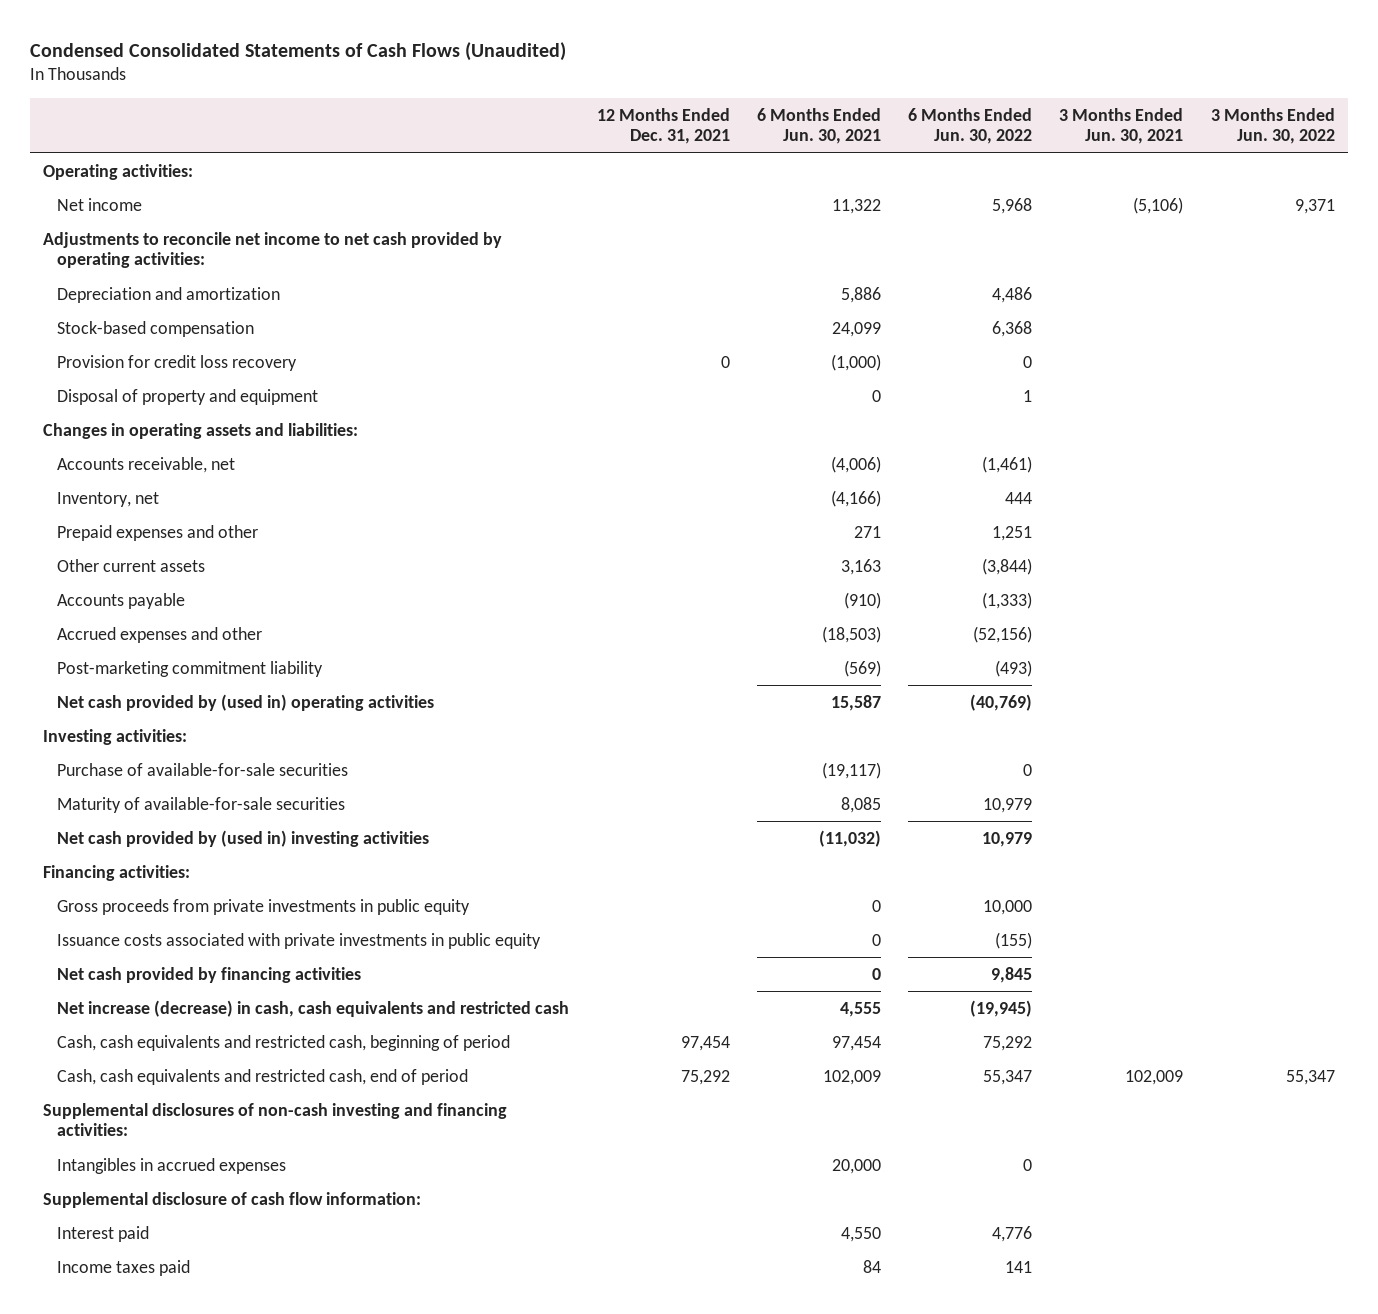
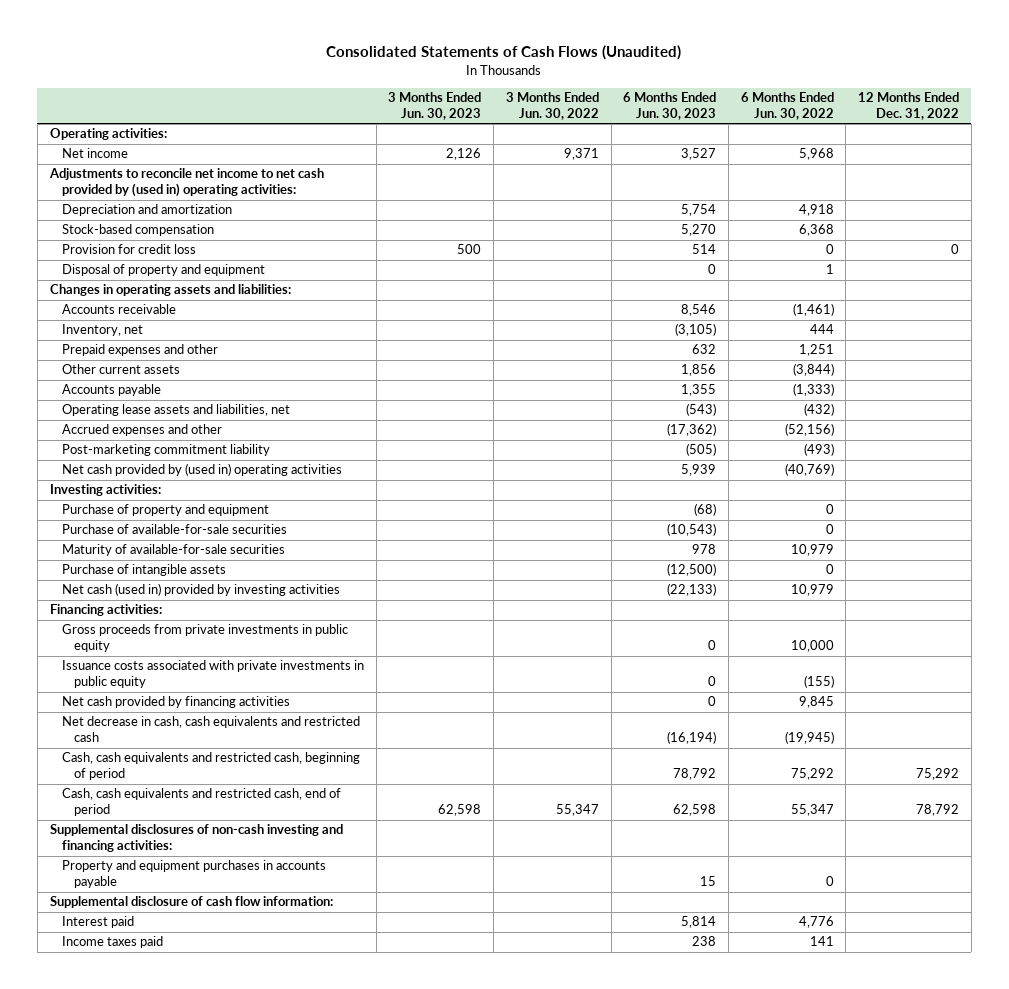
- Condensed Consolidated Statements of Cash Flows (Unaudited)
+ Consolidated Statements of Cash Flows (Unaudited)
- | 12 Months Ended Dec. 31, 2021 | 6 Months Ended Jun. 30, 2021 | 6 Months Ended Jun. 30, 2022 | 3 Months Ended Jun. 30, 2021 | 3 Months Ended Jun. 30, 2022
+ | 3 Months Ended Jun. 30, 2023 | 3 Months Ended Jun. 30, 2022 | 6 Months Ended Jun. 30, 2023 | 6 Months Ended Jun. 30, 2022 | 12 Months Ended Dec. 31, 2022
- Adjustments to reconcile net income to net cash provided by operating activities:
- Depreciation and amortization | | 5,886 | 4,486 | |
+ Adjustments to reconcile net income to net cash provided by (used in) operating activities:
+ Depreciation and amortization | | | 5,754 | 4,918 |
- Provision for credit loss recovery | 0 | (1,000) | 0 | |
+ Provision for credit loss | 500 | | 514 | 0 | 0
- Accounts receivable, net | | (4,006) | (1,461) | |
+ Accounts receivable | | | 8,546 | (1,461) |
+ Operating lease assets and liabilities, net | | | (543) | (432) |
+ Purchase of property and equipment | | | (68) | 0 |
- Net cash provided by (used in) investing activities | | (11,032) | 10,979 | |
+ Purchase of intangible assets | | | (12,500) | 0 |
+ Net cash (used in) provided by investing activities | | | (22,133) | 10,979 |
- Net increase (decrease) in cash, cash equivalents and restricted cash | | 4,555 | (19,945) | |
+ Net decrease in cash, cash equivalents and restricted cash | | | (16,194) | (19,945) |
- Intangibles in accrued expenses | | 20,000 | 0 | |
+ Property and equipment purchases in accounts payable | | | 15 | 0 |

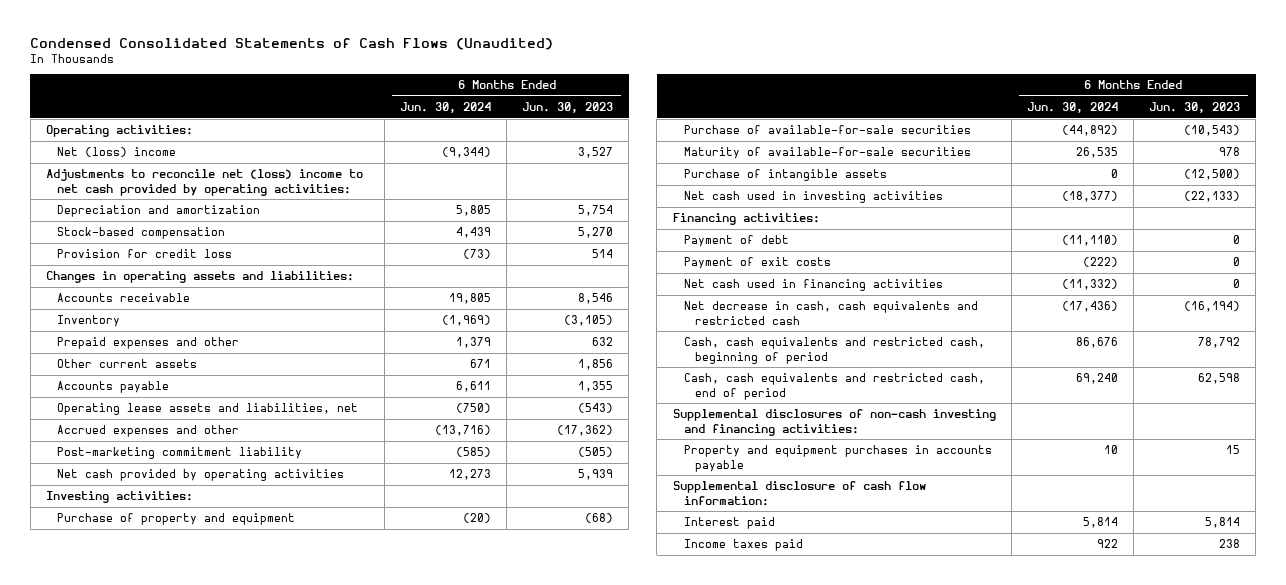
- Consolidated Statements of Cash Flows (Unaudited)
+ Condensed Consolidated Statements of Cash Flows (Unaudited)
- | 3 Months Ended Jun. 30, 2023 | 3 Months Ended Jun. 30, 2022 | 6 Months Ended Jun. 30, 2023 | 6 Months Ended Jun. 30, 2022 | 12 Months Ended Dec. 31, 2022
+ | 6 Months Ended Jun. 30, 2024 | 6 Months Ended Jun. 30, 2023
- Net income | 2,126 | 9,371 | 3,527 | 5,968 |
- Adjustments to reconcile net income to net cash provided by (used in) operating activities:
+ Net (loss) income | (9,344) | 3,527
+ Adjustments to reconcile net (loss) income to net cash provided by operating activities:
- Disposal of property and equipment | | | 0 | 1 |
- Inventory, net | | | (3,105) | 444 |
+ Inventory | (1,969) | (3,105)
- Net cash provided by (used in) operating activities | | | 5,939 | (40,769) |
+ Net cash provided by operating activities | 12,273 | 5,939
- Net cash (used in) provided by investing activities | | | (22,133) | 10,979 |
+ Net cash used in investing activities | (18,377) | (22,133)
- Gross proceeds from private investments in public equity | | | 0 | 10,000 |
- Issuance costs associated with private investments in public equity | | | 0 | (155) |
- Net cash provided by financing activities | | | 0 | 9,845 |
+ Payment of debt | (11,110) | 0
+ Payment of exit costs | (222) | 0
+ Net cash used in financing activities | (11,332) | 0

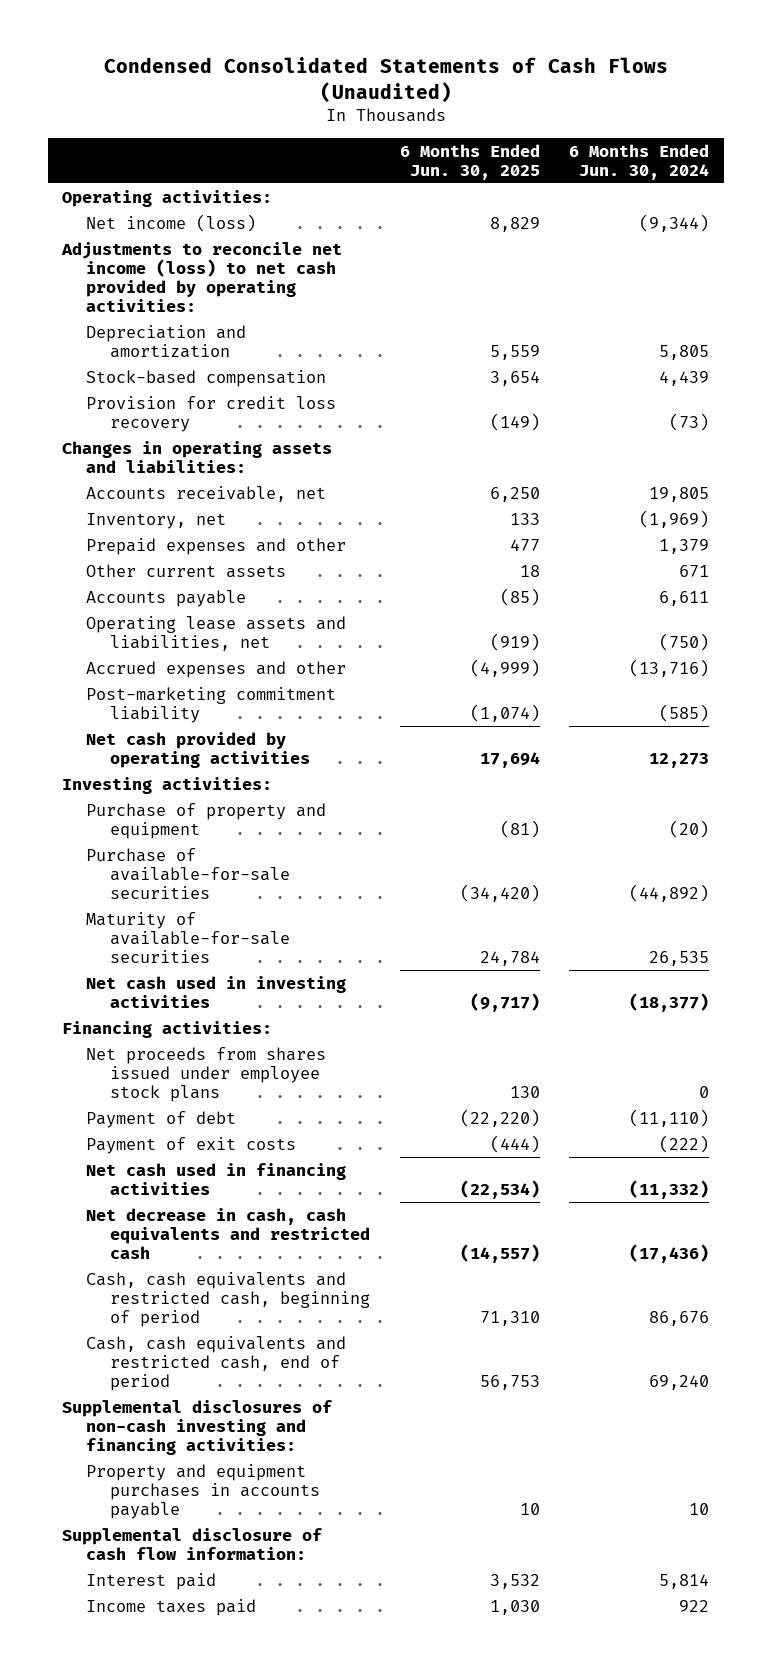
- | 6 Months Ended Jun. 30, 2024 | 6 Months Ended Jun. 30, 2023
+ | 6 Months Ended Jun. 30, 2025 | 6 Months Ended Jun. 30, 2024
- Net (loss) income | (9,344) | 3,527
- Adjustments to reconcile net (loss) income to net cash provided by operating activities:
+ Net income (loss) | 8,829 | (9,344)
+ Adjustments to reconcile net income (loss) to net cash provided by operating activities:
- Provision for credit loss | (73) | 514
+ Provision for credit loss recovery | (149) | (73)
- Accounts receivable | 19,805 | 8,546
- Inventory | (1,969) | (3,105)
+ Accounts receivable, net | 6,250 | 19,805
+ Inventory, net | 133 | (1,969)
- Purchase of intangible assets | 0 | (12,500)
+ Net proceeds from shares issued under employee stock plans | 130 | 0

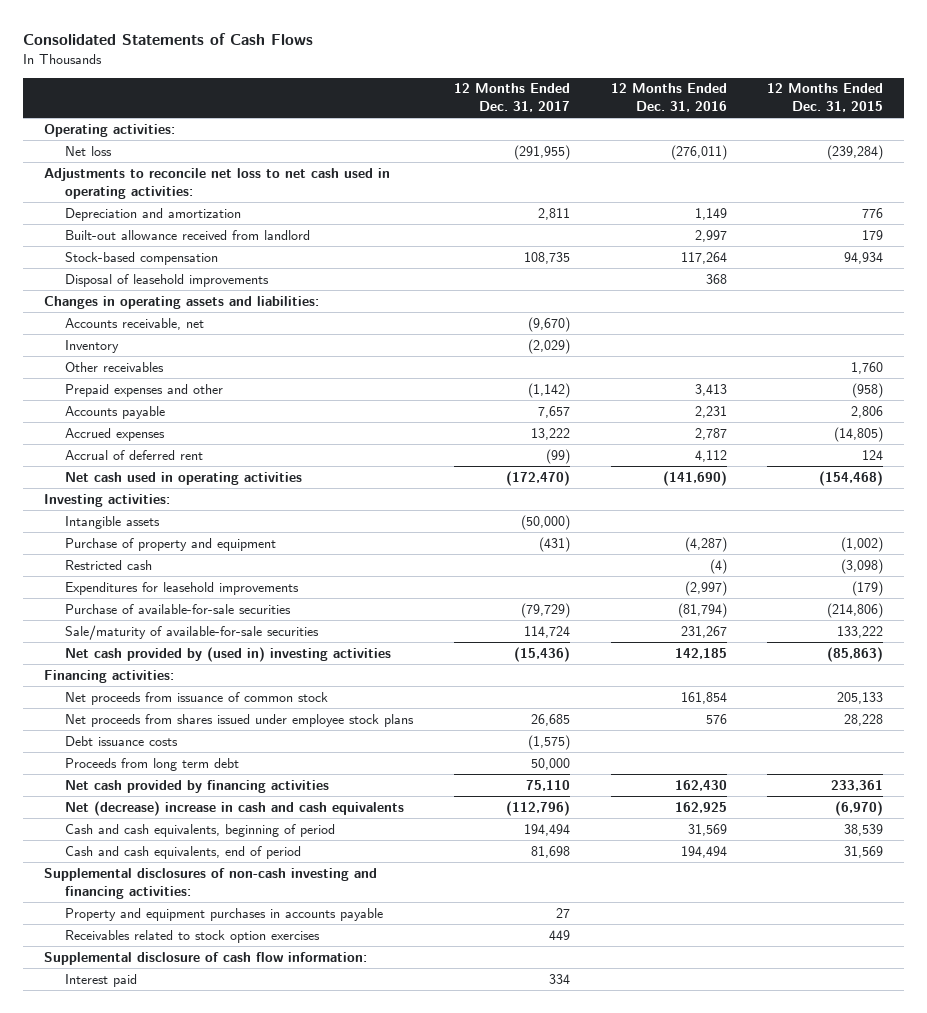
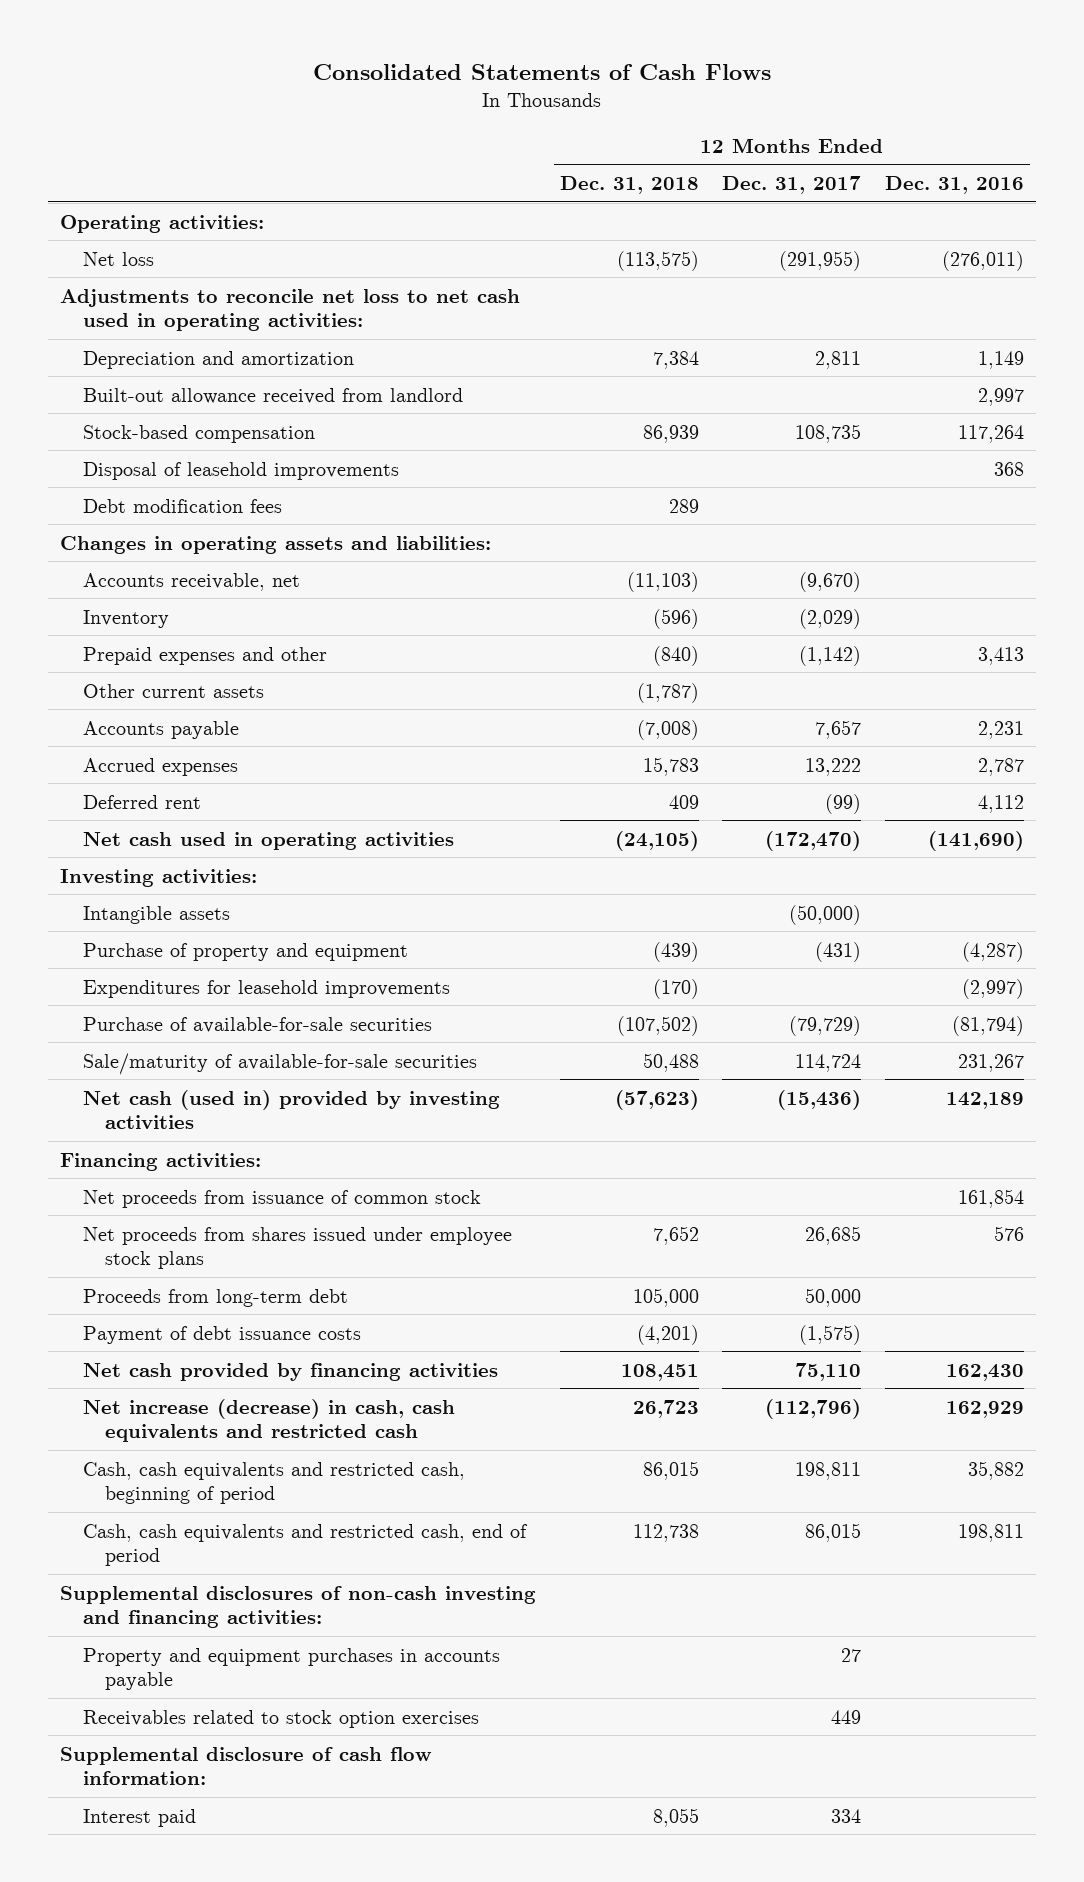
- | 12 Months Ended Dec. 31, 2017 | 12 Months Ended Dec. 31, 2016 | 12 Months Ended Dec. 31, 2015
+ | 12 Months Ended Dec. 31, 2018 | 12 Months Ended Dec. 31, 2017 | 12 Months Ended Dec. 31, 2016
+ Debt modification fees | 289 | |
- Other receivables | | | 1,760
+ Other current assets | (1,787) | |
- Accrual of deferred rent | (99) | 4,112 | 124
+ Deferred rent | 409 | (99) | 4,112
- Restricted cash | | (4) | (3,098)
- Net cash provided by (used in) investing activities | (15,436) | 142,185 | (85,863)
+ Net cash (used in) provided by investing activities | (57,623) | (15,436) | 142,189
- Debt issuance costs | (1,575) | |
- Proceeds from long term debt | 50,000 | |
+ Proceeds from long-term debt | 105,000 | 50,000 |
+ Payment of debt issuance costs | (4,201) | (1,575) |
- Net (decrease) increase in cash and cash equivalents | (112,796) | 162,925 | (6,970)
- Cash and cash equivalents, beginning of period | 194,494 | 31,569 | 38,539
- Cash and cash equivalents, end of period | 81,698 | 194,494 | 31,569
+ Net increase (decrease) in cash, cash equivalents and restricted cash | 26,723 | (112,796) | 162,929
+ Cash, cash equivalents and restricted cash, beginning of period | 86,015 | 198,811 | 35,882
+ Cash, cash equivalents and restricted cash, end of period | 112,738 | 86,015 | 198,811

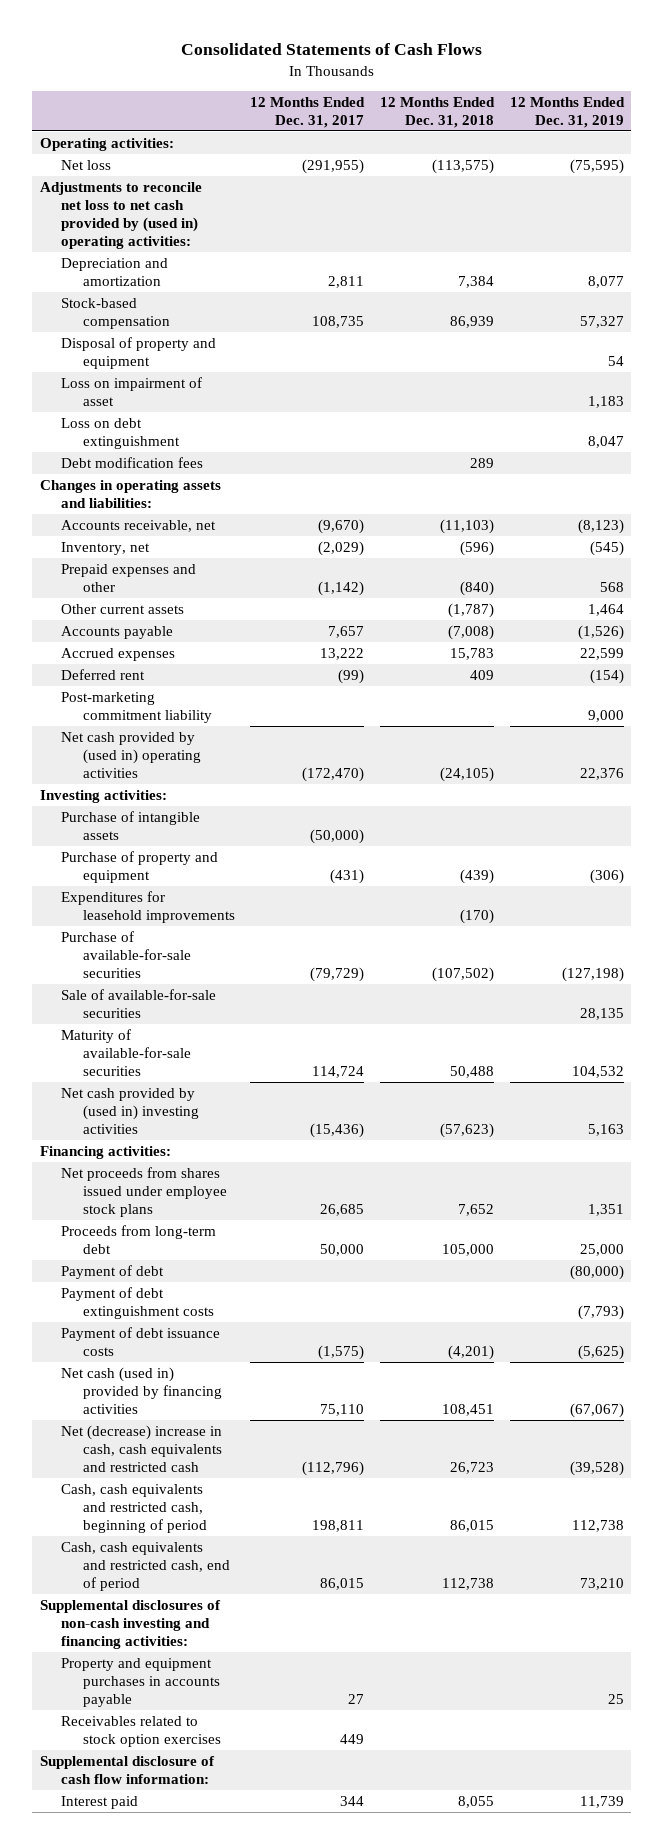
- | 12 Months Ended Dec. 31, 2018 | 12 Months Ended Dec. 31, 2017 | 12 Months Ended Dec. 31, 2016
+ | 12 Months Ended Dec. 31, 2017 | 12 Months Ended Dec. 31, 2018 | 12 Months Ended Dec. 31, 2019
- Adjustments to reconcile net loss to net cash used in operating activities:
+ Adjustments to reconcile net loss to net cash provided by (used in) operating activities:
- Built-out allowance received from landlord | | | 2,997
- Disposal of leasehold improvements | | | 368
+ Disposal of property and equipment | | | 54
+ Loss on impairment of asset | | | 1,183
+ Loss on debt extinguishment | | | 8,047
- Inventory | (596) | (2,029) |
+ Inventory, net | (2,029) | (596) | (545)
- Net cash used in operating activities | (24,105) | (172,470) | (141,690)
+ Post-marketing commitment liability | | | 9,000
+ Net cash provided by (used in) operating activities | (172,470) | (24,105) | 22,376
- Intangible assets | | (50,000) |
+ Purchase of intangible assets | (50,000) | |
- Sale/maturity of available-for-sale securities | 50,488 | 114,724 | 231,267
- Net cash (used in) provided by investing activities | (57,623) | (15,436) | 142,189
+ Sale of available-for-sale securities | | | 28,135
+ Maturity of available-for-sale securities | 114,724 | 50,488 | 104,532
+ Net cash provided by (used in) investing activities | (15,436) | (57,623) | 5,163
- Net proceeds from issuance of common stock | | | 161,854
+ Payment of debt | | | (80,000)
+ Payment of debt extinguishment costs | | | (7,793)
- Net cash provided by financing activities | 108,451 | 75,110 | 162,430
- Net increase (decrease) in cash, cash equivalents and restricted cash | 26,723 | (112,796) | 162,929
+ Net cash (used in) provided by financing activities | 75,110 | 108,451 | (67,067)
+ Net (decrease) increase in cash, cash equivalents and restricted cash | (112,796) | 26,723 | (39,528)
- Interest paid | 8,055 | 334 |
+ Interest paid | 344 | 8,055 | 11,739

